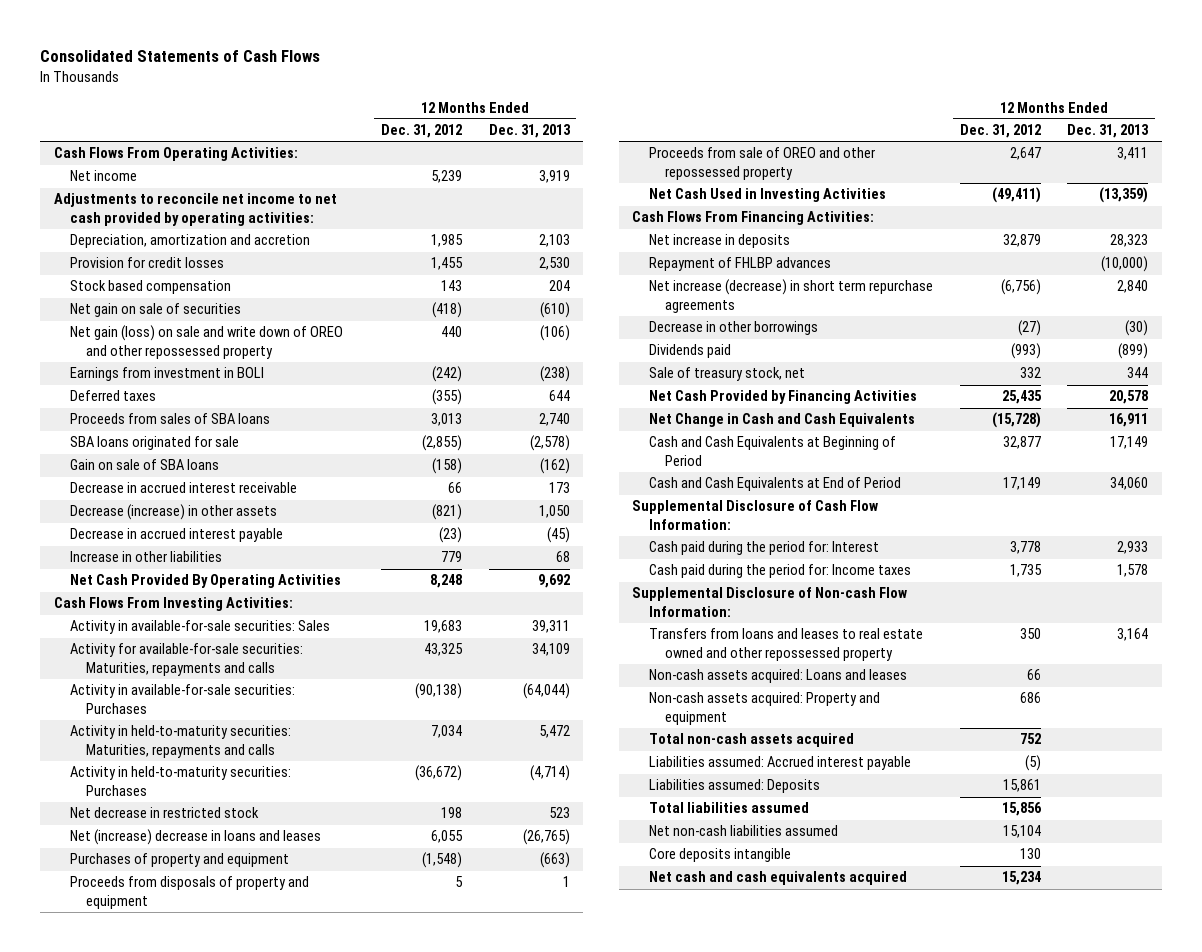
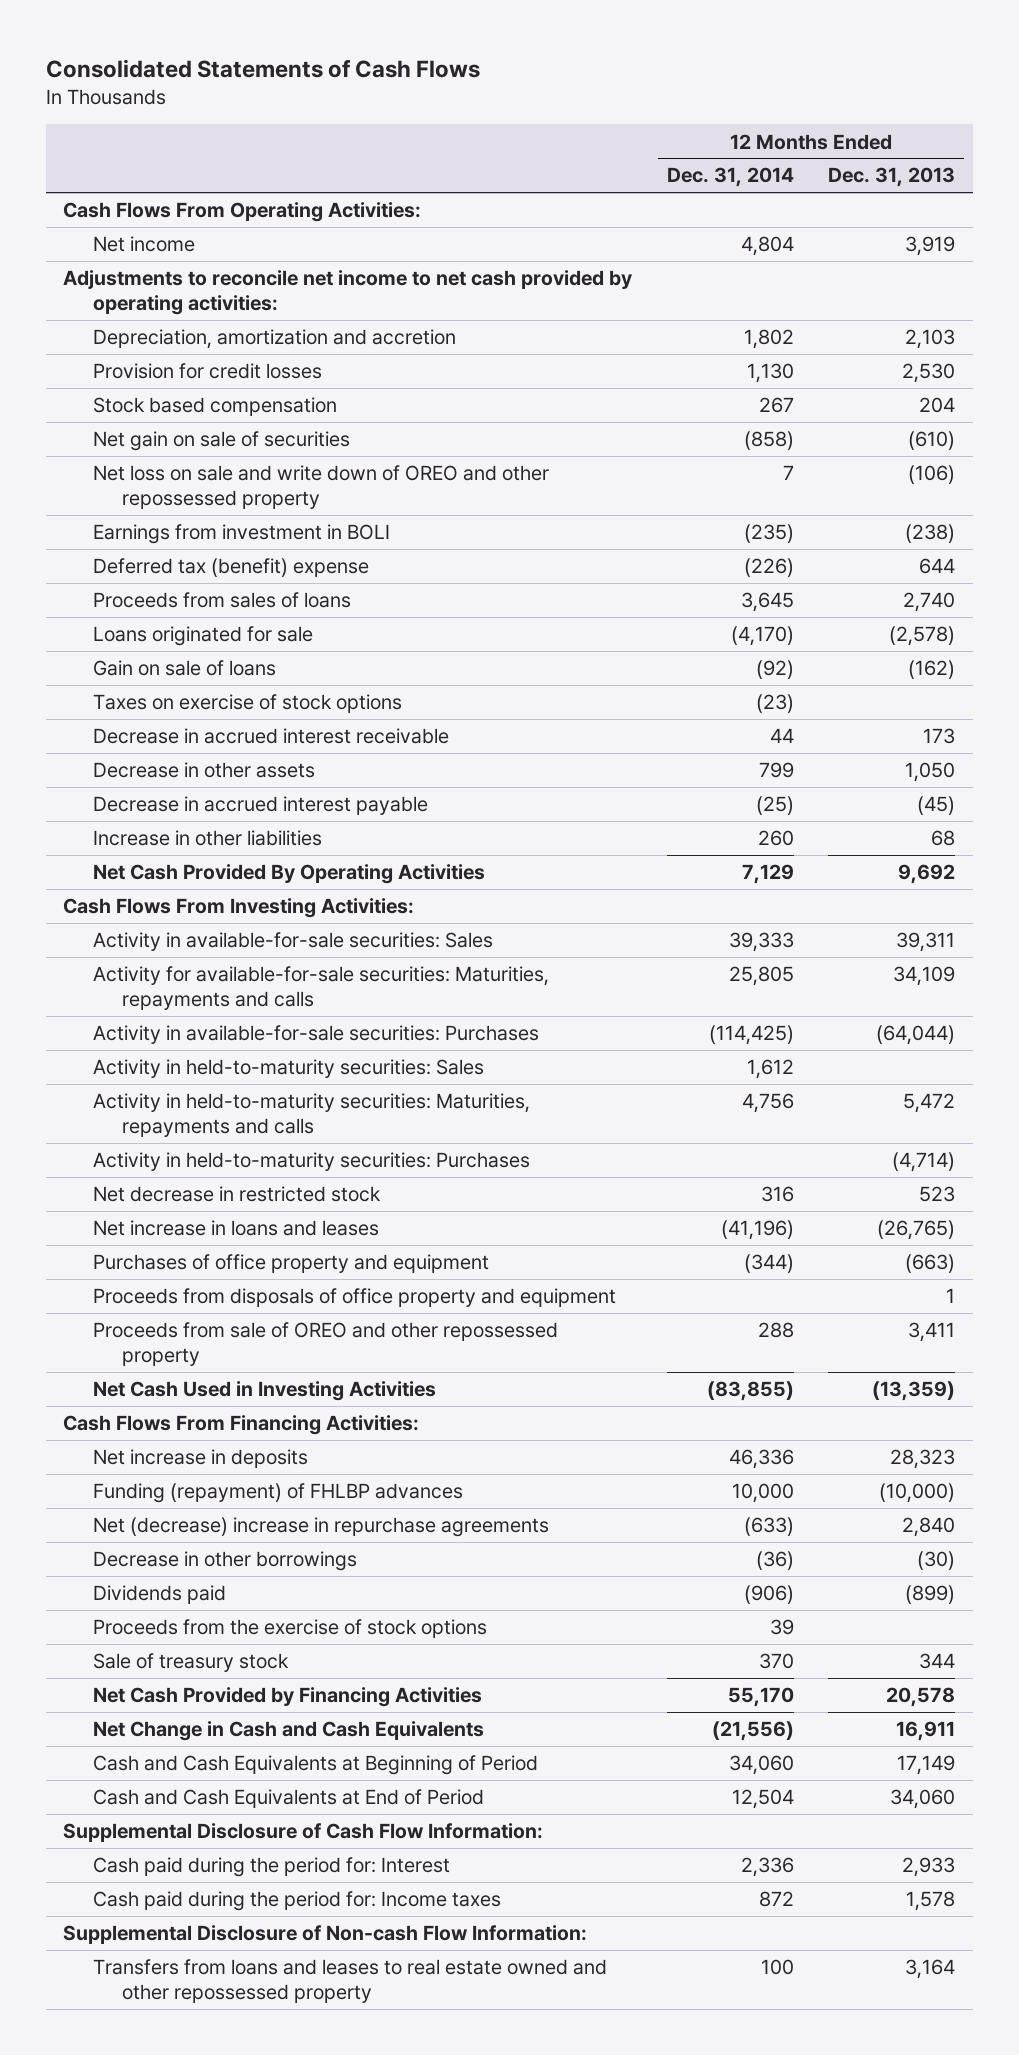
- | 12 Months Ended Dec. 31, 2012 | 12 Months Ended Dec. 31, 2013
+ | 12 Months Ended Dec. 31, 2014 | 12 Months Ended Dec. 31, 2013
- Net gain (loss) on sale and write down of OREO and other repossessed property | 440 | (106)
+ Net loss on sale and write down of OREO and other repossessed property | 7 | (106)
- Deferred taxes | (355) | 644
- Proceeds from sales of SBA loans | 3,013 | 2,740
- SBA loans originated for sale | (2,855) | (2,578)
- Gain on sale of SBA loans | (158) | (162)
+ Deferred tax (benefit) expense | (226) | 644
+ Proceeds from sales of loans | 3,645 | 2,740
+ Loans originated for sale | (4,170) | (2,578)
+ Gain on sale of loans | (92) | (162)
+ Taxes on exercise of stock options | (23) |
- Decrease (increase) in other assets | (821) | 1,050
+ Decrease in other assets | 799 | 1,050
+ Activity in held-to-maturity securities: Sales | 1,612 |
- Net (increase) decrease in loans and leases | 6,055 | (26,765)
- Purchases of property and equipment | (1,548) | (663)
- Proceeds from disposals of property and equipment | 5 | 1
+ Net increase in loans and leases | (41,196) | (26,765)
+ Purchases of office property and equipment | (344) | (663)
+ Proceeds from disposals of office property and equipment | | 1
- Repayment of FHLBP advances | | (10,000)
- Net increase (decrease) in short term repurchase agreements | (6,756) | 2,840
+ Funding (repayment) of FHLBP advances | 10,000 | (10,000)
+ Net (decrease) increase in repurchase agreements | (633) | 2,840
- Sale of treasury stock, net | 332 | 344
+ Proceeds from the exercise of stock options | 39 |
+ Sale of treasury stock | 370 | 344
- Non-cash assets acquired: Loans and leases | 66 |
- Non-cash assets acquired: Property and equipment | 686 |
- Total non-cash assets acquired | 752 |
- Liabilities assumed: Accrued interest payable | (5) |
- Liabilities assumed: Deposits | 15,861 |
- Total liabilities assumed | 15,856 |
- Net non-cash liabilities assumed | 15,104 |
- Core deposits intangible | 130 |
- Net cash and cash equivalents acquired | 15,234 |

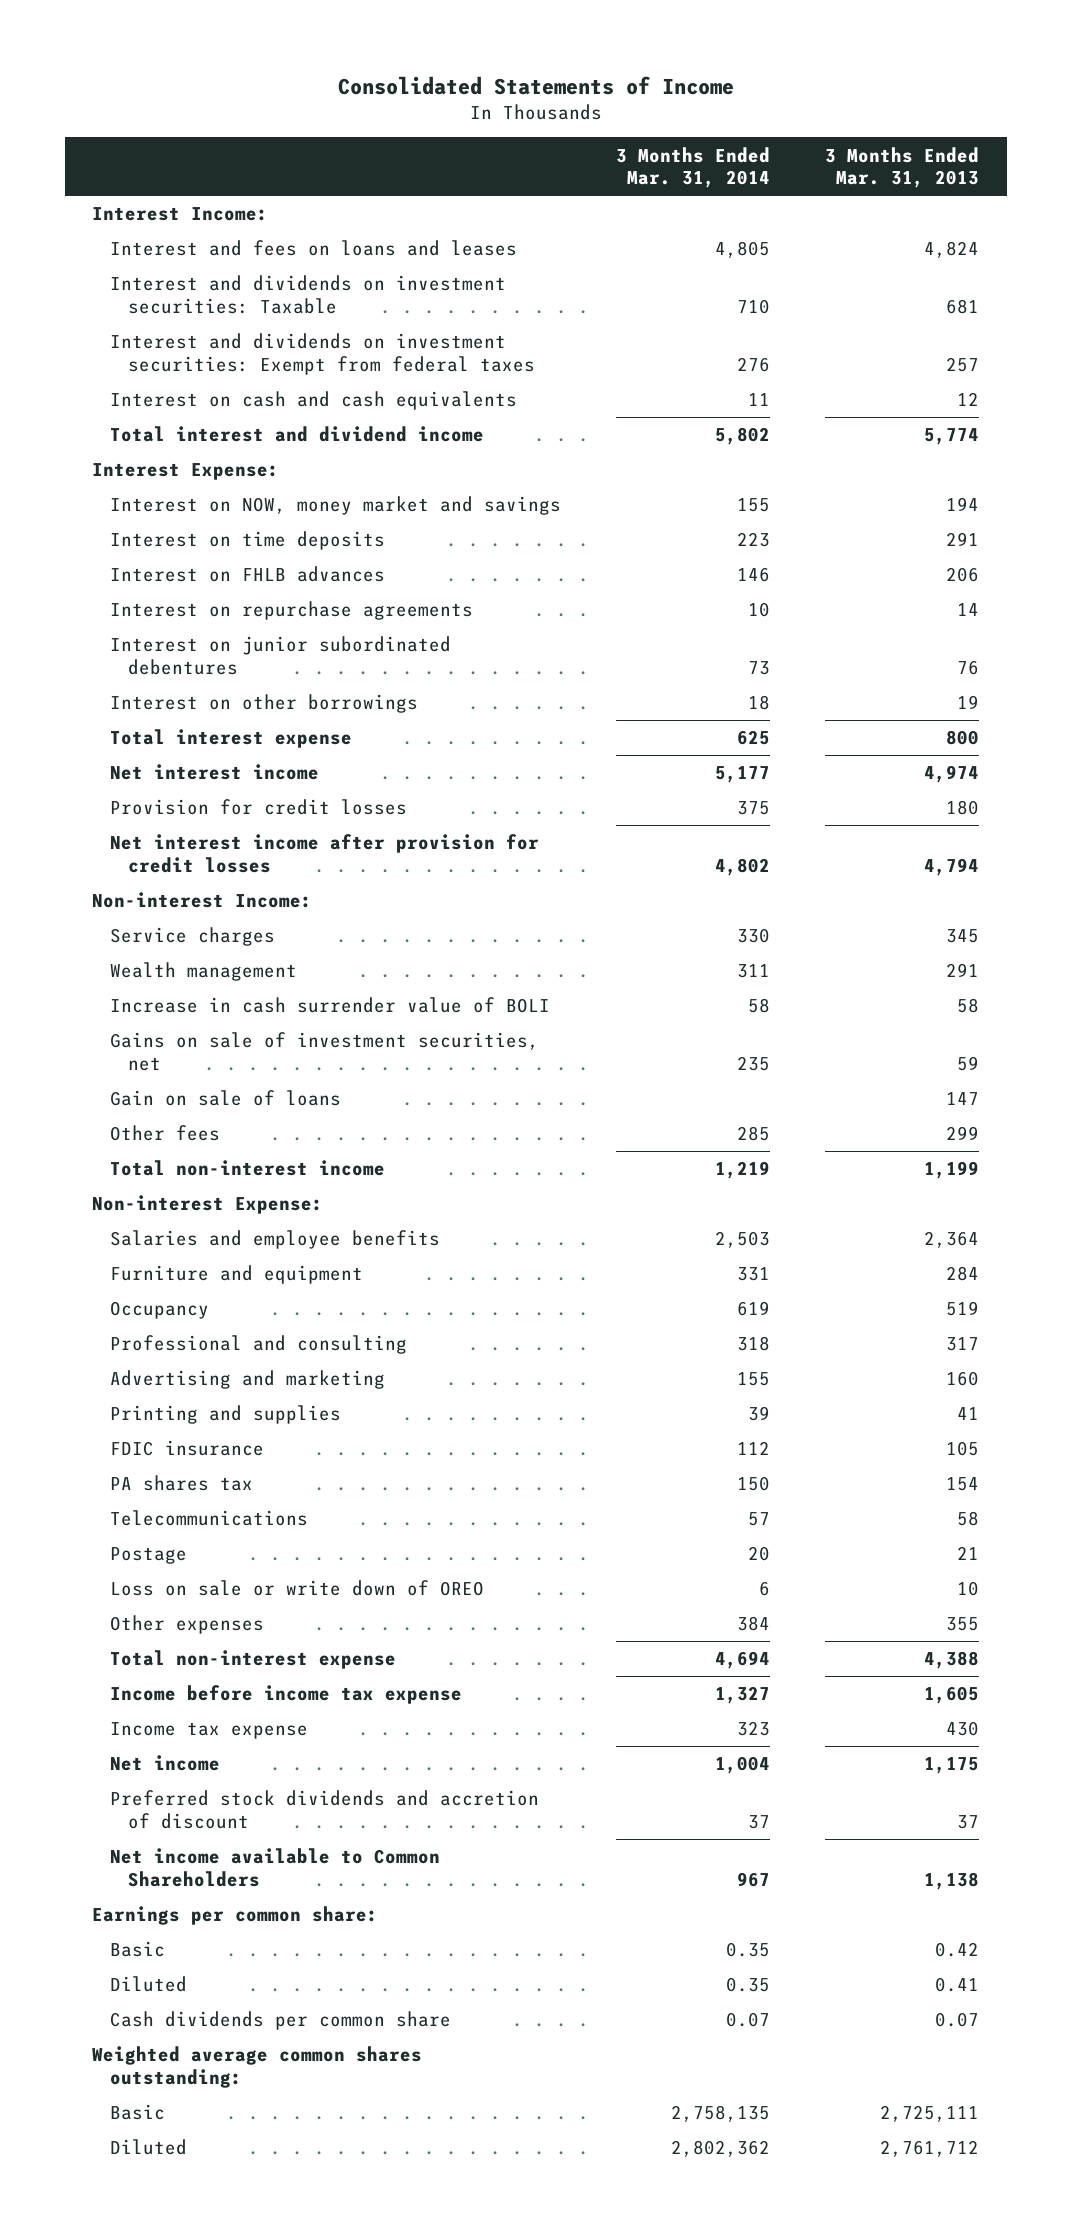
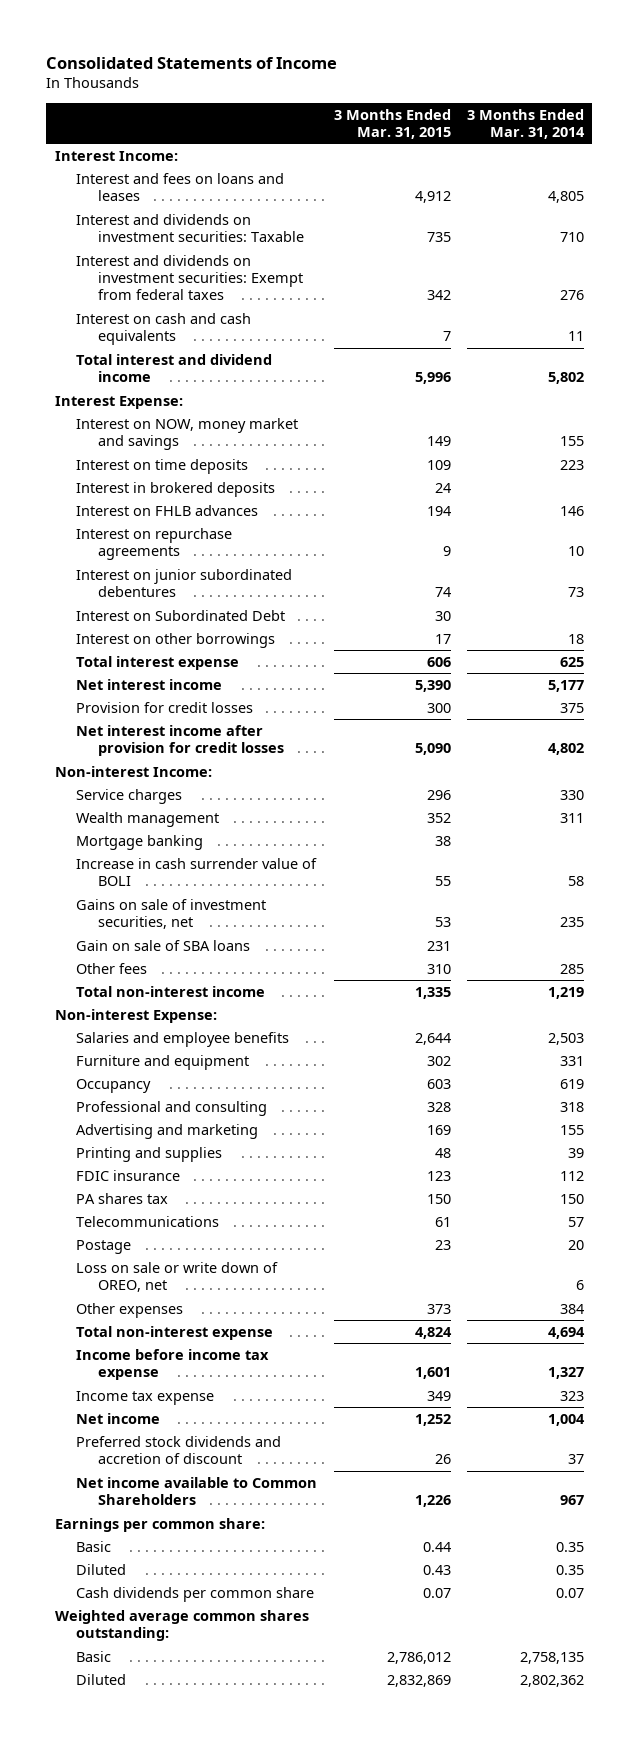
- | 3 Months Ended Mar. 31, 2014 | 3 Months Ended Mar. 31, 2013
+ | 3 Months Ended Mar. 31, 2015 | 3 Months Ended Mar. 31, 2014
+ Interest in brokered deposits | 24 |
+ Interest on Subordinated Debt | 30 |
+ Mortgage banking | 38 |
- Gain on sale of loans | | 147
+ Gain on sale of SBA loans | 231 |
- Loss on sale or write down of OREO | 6 | 10
+ Loss on sale or write down of OREO, net | | 6

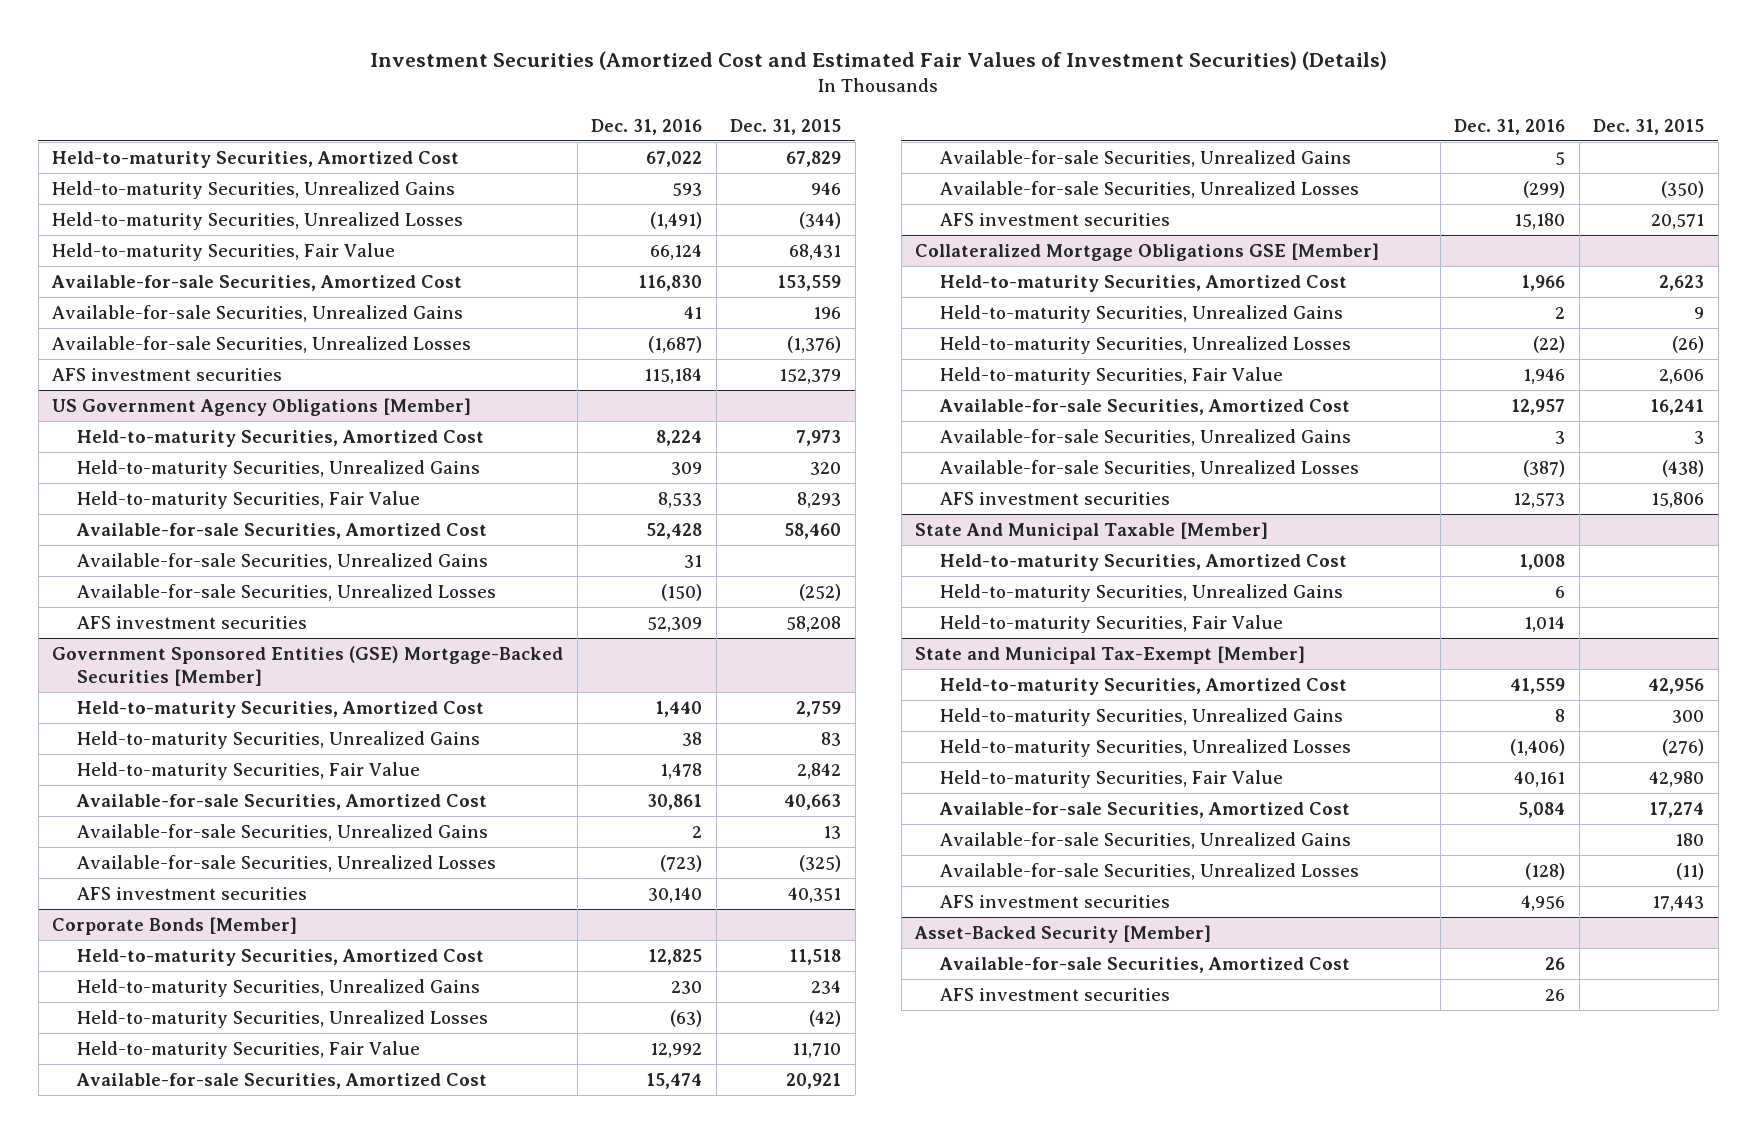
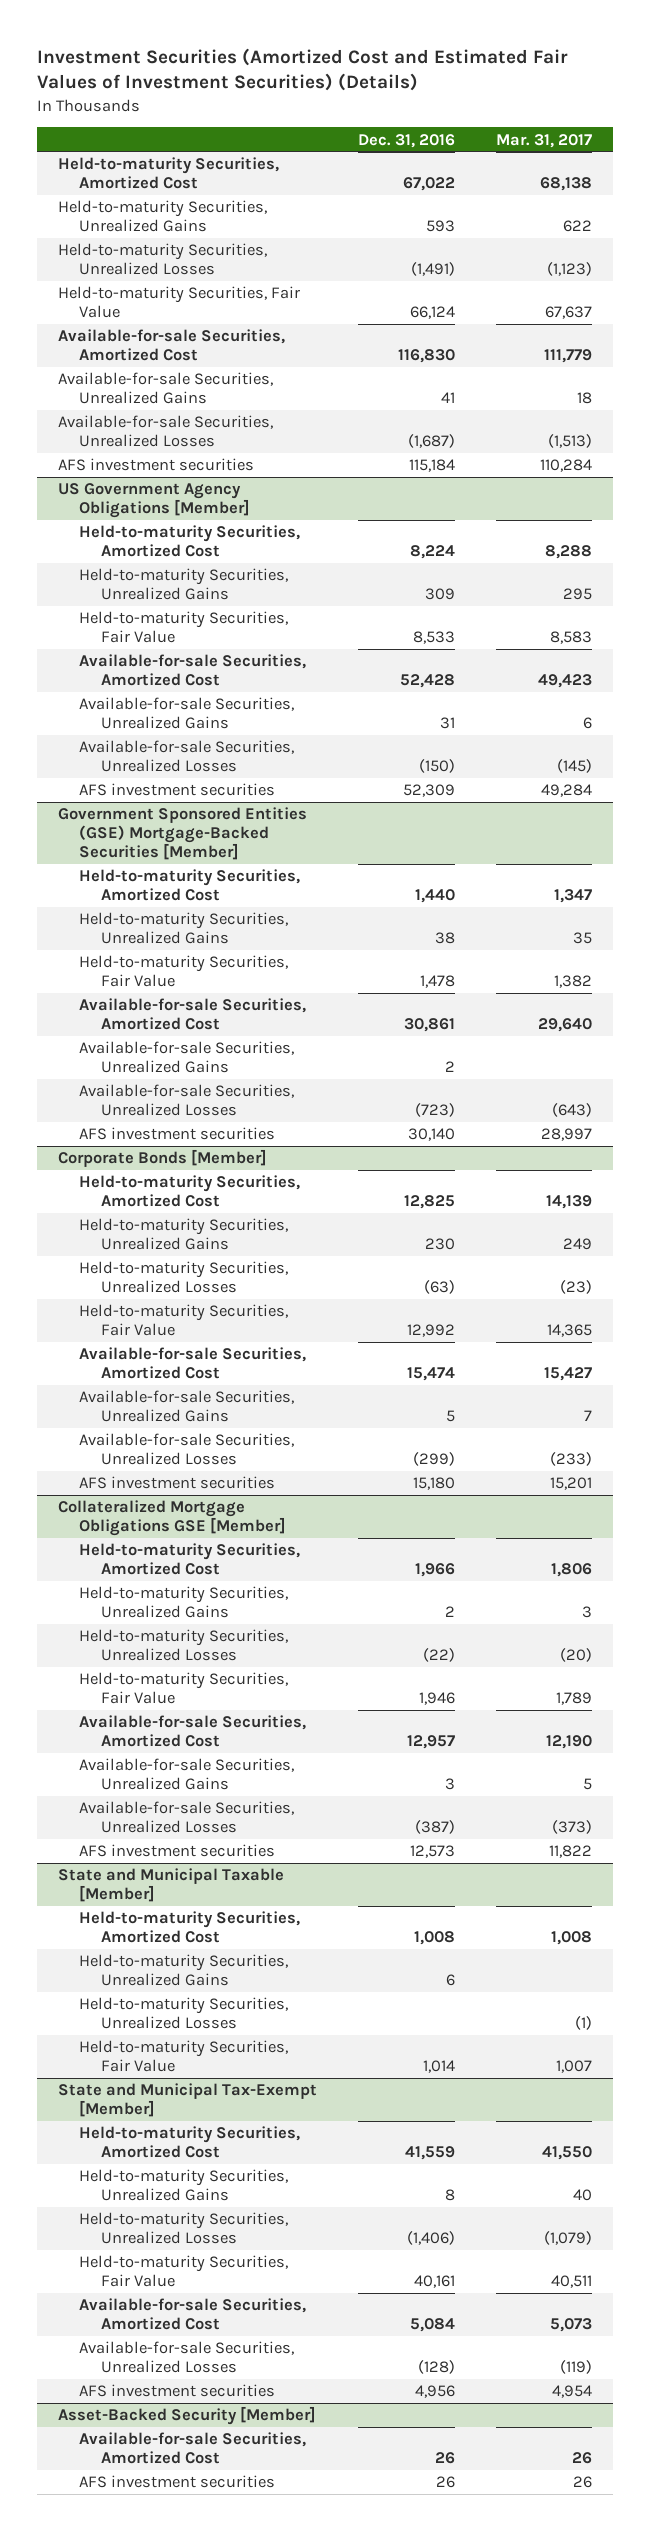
- | Dec. 31, 2016 | Dec. 31, 2015
+ | Dec. 31, 2016 | Mar. 31, 2017
- State And Municipal Taxable [Member]
+ State and Municipal Taxable [Member]
+ Held-to-maturity Securities, Unrealized Losses | | (1)
@ State and Municipal Tax-Exempt [Member]
- Available-for-sale Securities, Unrealized Gains | | 180

